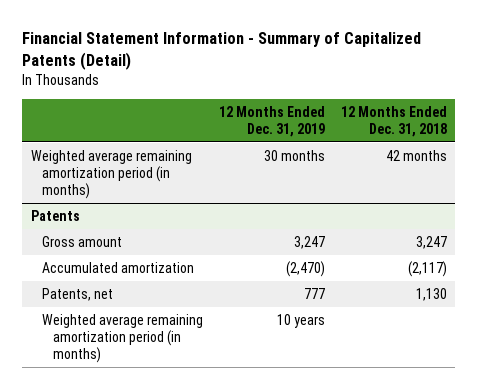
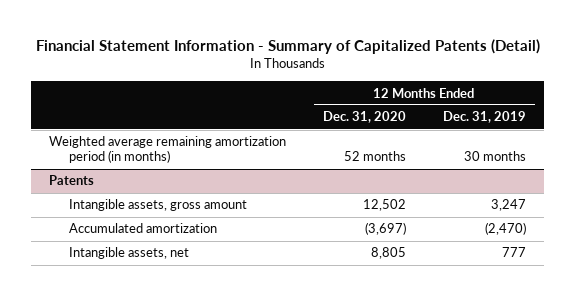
- | 12 Months Ended Dec. 31, 2019 | 12 Months Ended Dec. 31, 2018
+ | 12 Months Ended Dec. 31, 2020 | 12 Months Ended Dec. 31, 2019
@ Patents
- Gross amount | 3,247 | 3,247
+ Intangible assets, gross amount | 12,502 | 3,247
- Patents, net | 777 | 1,130
- Weighted average remaining amortization period (in months) | 10 years |
+ Intangible assets, net | 8,805 | 777

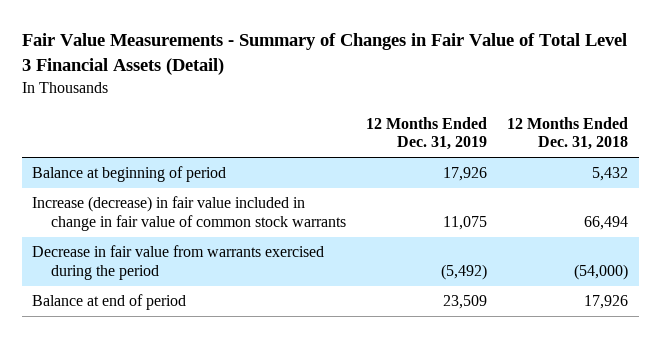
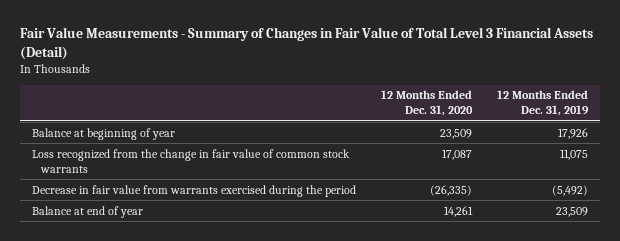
- | 12 Months Ended Dec. 31, 2019 | 12 Months Ended Dec. 31, 2018
+ | 12 Months Ended Dec. 31, 2020 | 12 Months Ended Dec. 31, 2019
- Balance at beginning of period | 17,926 | 5,432
- Increase (decrease) in fair value included in change in fair value of common stock warrants | 11,075 | 66,494
+ Balance at beginning of year | 23,509 | 17,926
+ Loss recognized from the change in fair value of common stock warrants | 17,087 | 11,075
- Balance at end of period | 23,509 | 17,926
+ Balance at end of year | 14,261 | 23,509

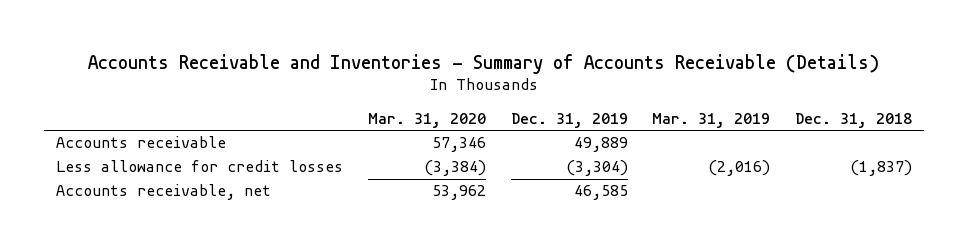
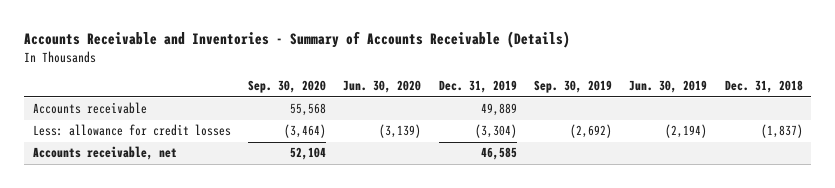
- | Mar. 31, 2020 | Dec. 31, 2019 | Mar. 31, 2019 | Dec. 31, 2018
+ | Sep. 30, 2020 | Jun. 30, 2020 | Dec. 31, 2019 | Sep. 30, 2019 | Jun. 30, 2019 | Dec. 31, 2018
- Less allowance for credit losses | (3,384) | (3,304) | (2,016) | (1,837)
+ Less: allowance for credit losses | (3,464) | (3,139) | (3,304) | (2,692) | (2,194) | (1,837)

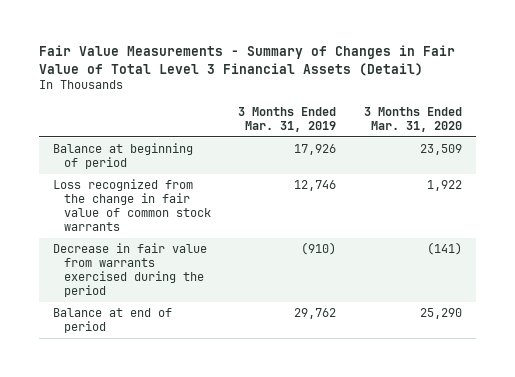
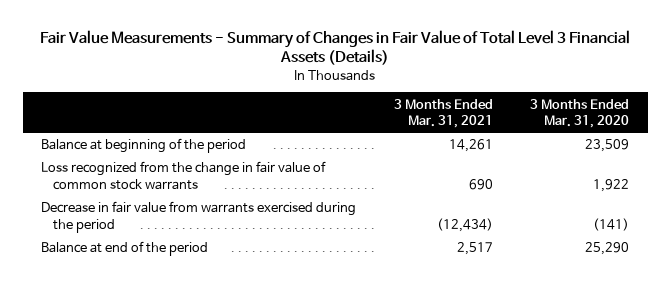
- Fair Value Measurements - Summary of Changes in Fair Value of Total Level 3 Financial Assets (Detail)
+ Fair Value Measurements - Summary of Changes in Fair Value of Total Level 3 Financial Assets (Details)
- | 3 Months Ended Mar. 31, 2019 | 3 Months Ended Mar. 31, 2020
+ | 3 Months Ended Mar. 31, 2021 | 3 Months Ended Mar. 31, 2020
- Balance at beginning of period | 17,926 | 23,509
+ Balance at beginning of the period | 14,261 | 23,509
- Balance at end of period | 29,762 | 25,290
+ Balance at end of the period | 2,517 | 25,290

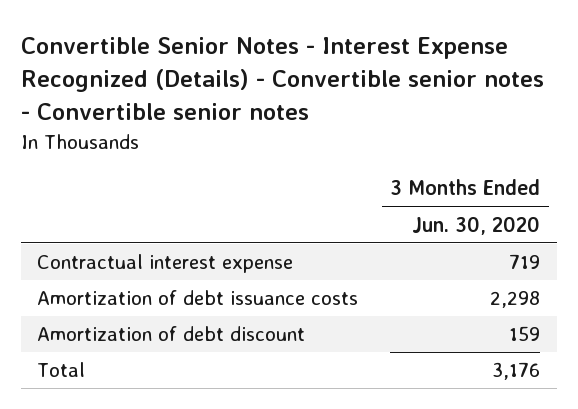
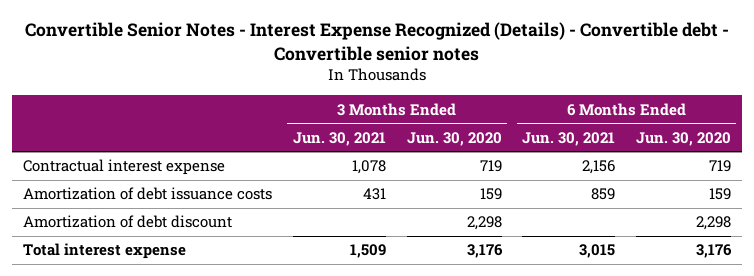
- Convertible Senior Notes - Interest Expense Recognized (Details) - Convertible senior notes - Convertible senior notes
+ Convertible Senior Notes - Interest Expense Recognized (Details) - Convertible debt - Convertible senior notes
- | 3 Months Ended Jun. 30, 2020
+ | 3 Months Ended Jun. 30, 2021 | 3 Months Ended Jun. 30, 2020 | 6 Months Ended Jun. 30, 2021 | 6 Months Ended Jun. 30, 2020
- Amortization of debt issuance costs | 2,298
- Amortization of debt discount | 159
- Total | 3,176
+ Amortization of debt issuance costs | 431 | 159 | 859 | 159
+ Amortization of debt discount | | 2,298 | | 2,298
+ Total interest expense | 1,509 | 3,176 | 3,015 | 3,176

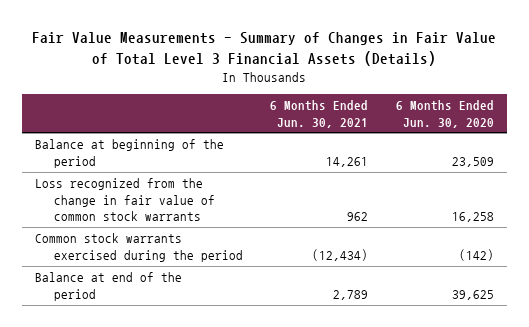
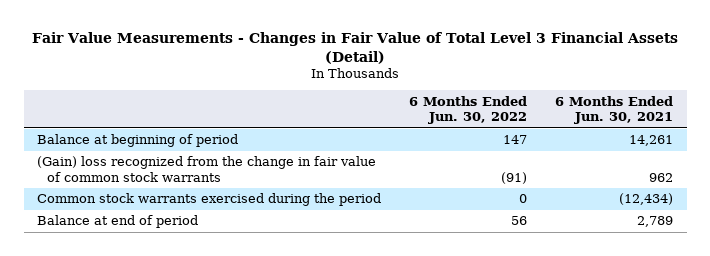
- Fair Value Measurements - Summary of Changes in Fair Value of Total Level 3 Financial Assets (Details)
+ Fair Value Measurements - Changes in Fair Value of Total Level 3 Financial Assets (Detail)
- | 6 Months Ended Jun. 30, 2021 | 6 Months Ended Jun. 30, 2020
+ | 6 Months Ended Jun. 30, 2022 | 6 Months Ended Jun. 30, 2021
- Balance at beginning of the period | 14,261 | 23,509
- Loss recognized from the change in fair value of common stock warrants | 962 | 16,258
+ Balance at beginning of period | 147 | 14,261
+ (Gain) loss recognized from the change in fair value of common stock warrants | (91) | 962
- Balance at end of the period | 2,789 | 39,625
+ Balance at end of period | 56 | 2,789

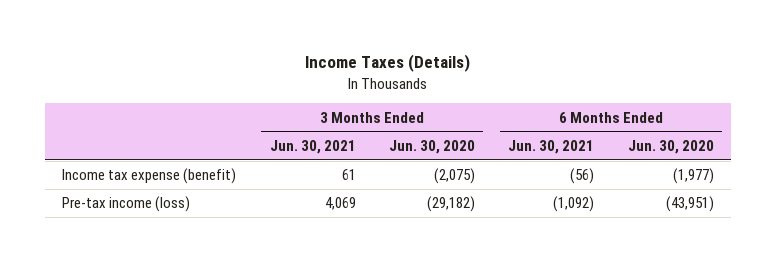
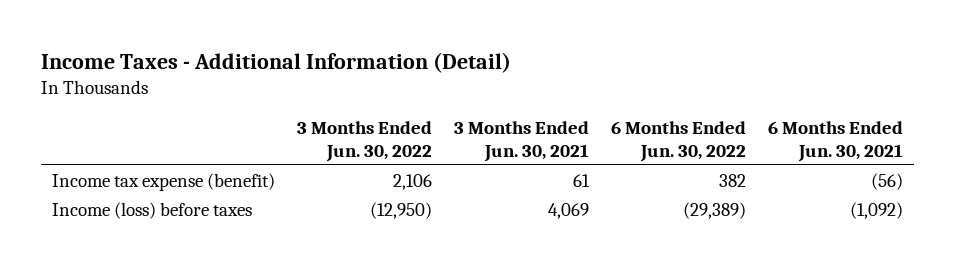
- Income Taxes (Details)
+ Income Taxes - Additional Information (Detail)
- | 3 Months Ended Jun. 30, 2021 | 3 Months Ended Jun. 30, 2020 | 6 Months Ended Jun. 30, 2021 | 6 Months Ended Jun. 30, 2020
+ | 3 Months Ended Jun. 30, 2022 | 3 Months Ended Jun. 30, 2021 | 6 Months Ended Jun. 30, 2022 | 6 Months Ended Jun. 30, 2021
- Pre-tax income (loss) | 4,069 | (29,182) | (1,092) | (43,951)
+ Income (loss) before taxes | (12,950) | 4,069 | (29,389) | (1,092)

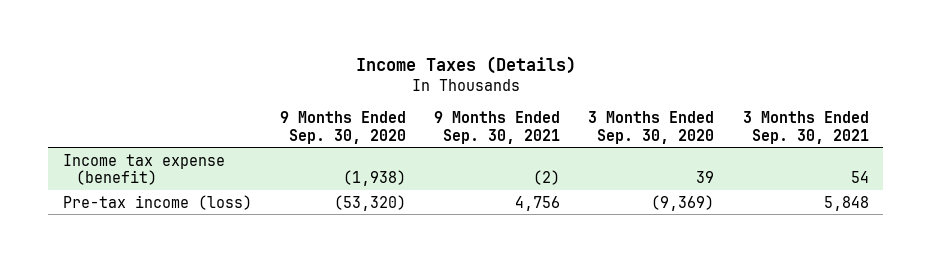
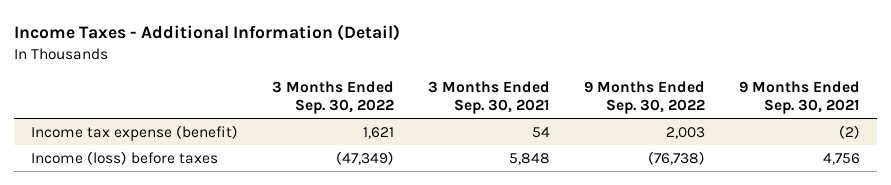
- Income Taxes (Details)
+ Income Taxes - Additional Information (Detail)
- | 9 Months Ended Sep. 30, 2020 | 9 Months Ended Sep. 30, 2021 | 3 Months Ended Sep. 30, 2020 | 3 Months Ended Sep. 30, 2021
+ | 3 Months Ended Sep. 30, 2022 | 3 Months Ended Sep. 30, 2021 | 9 Months Ended Sep. 30, 2022 | 9 Months Ended Sep. 30, 2021
- Pre-tax income (loss) | (53,320) | 4,756 | (9,369) | 5,848
+ Income (loss) before taxes | (47,349) | 5,848 | (76,738) | 4,756

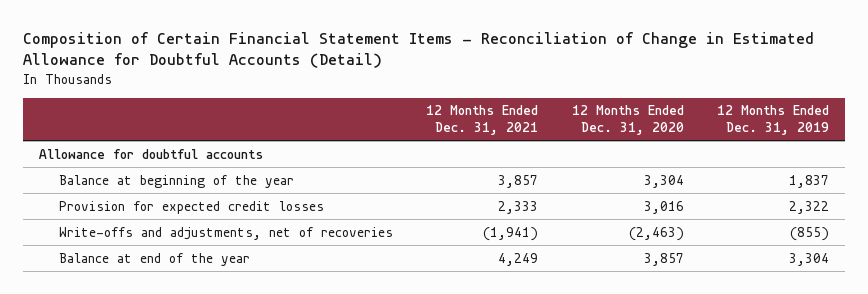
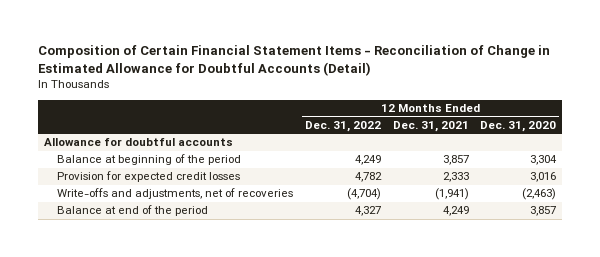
- | 12 Months Ended Dec. 31, 2021 | 12 Months Ended Dec. 31, 2020 | 12 Months Ended Dec. 31, 2019
+ | 12 Months Ended Dec. 31, 2022 | 12 Months Ended Dec. 31, 2021 | 12 Months Ended Dec. 31, 2020
- Balance at beginning of the year | 3,857 | 3,304 | 1,837
+ Balance at beginning of the period | 4,249 | 3,857 | 3,304
- Balance at end of the year | 4,249 | 3,857 | 3,304
+ Balance at end of the period | 4,327 | 4,249 | 3,857

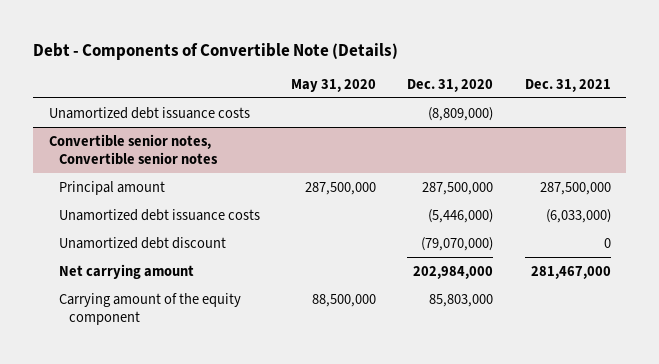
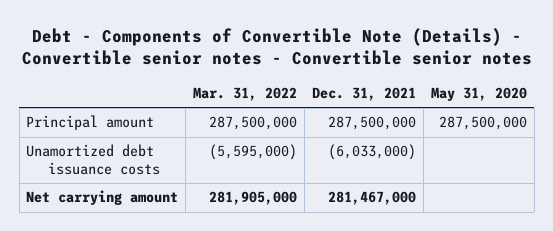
- Debt - Components of Convertible Note (Details)
+ Debt - Components of Convertible Note (Details) - Convertible senior notes - Convertible senior notes
- | May 31, 2020 | Dec. 31, 2020 | Dec. 31, 2021
+ | Mar. 31, 2022 | Dec. 31, 2021 | May 31, 2020
- Unamortized debt issuance costs | | (8,809,000) |
- Convertible senior notes, Convertible senior notes
- Unamortized debt discount | | (79,070,000) | 0
- Carrying amount of the equity component | 88,500,000 | 85,803,000 |

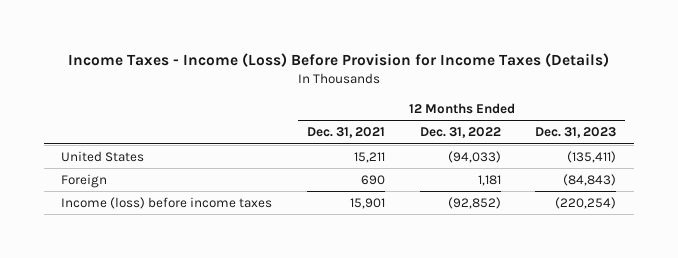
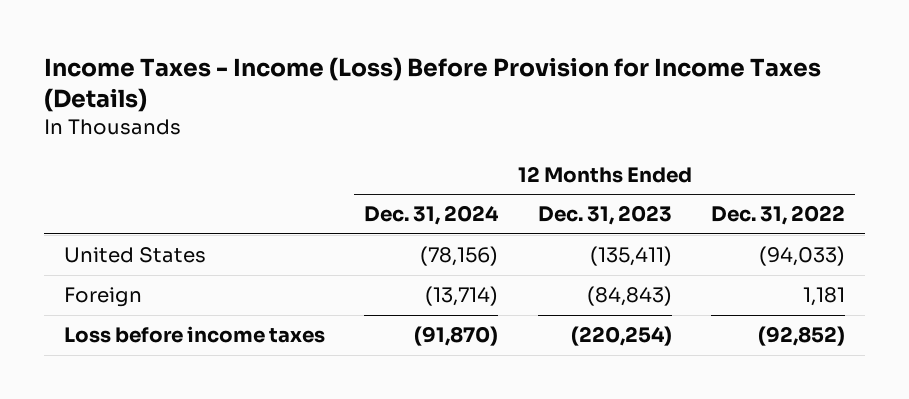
- | 12 Months Ended Dec. 31, 2021 | 12 Months Ended Dec. 31, 2022 | 12 Months Ended Dec. 31, 2023
+ | 12 Months Ended Dec. 31, 2024 | 12 Months Ended Dec. 31, 2023 | 12 Months Ended Dec. 31, 2022
- Income (loss) before income taxes | 15,901 | (92,852) | (220,254)
+ Loss before income taxes | (91,870) | (220,254) | (92,852)

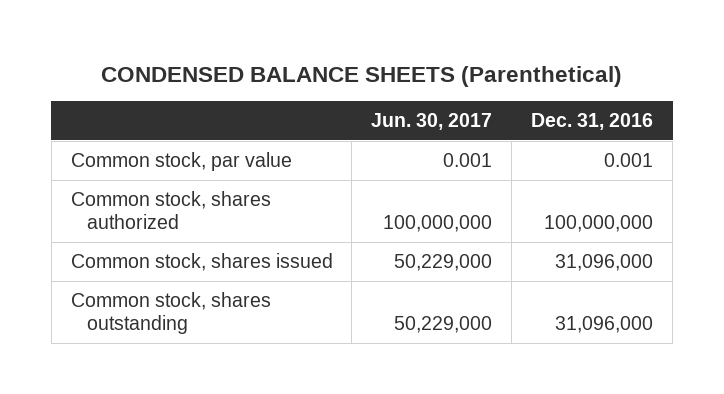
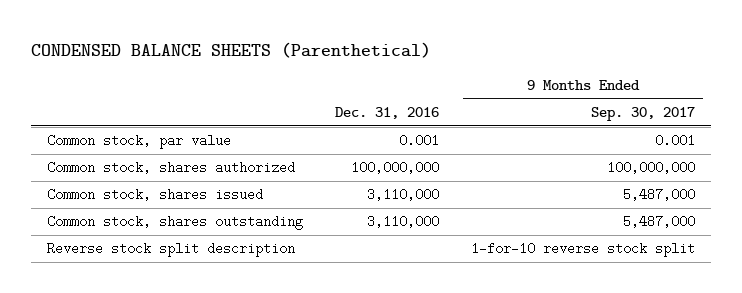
- | Jun. 30, 2017 | Dec. 31, 2016
+ | Dec. 31, 2016 | 9 Months Ended Sep. 30, 2017
- Common stock, shares issued | 50,229,000 | 31,096,000
- Common stock, shares outstanding | 50,229,000 | 31,096,000
+ Common stock, shares issued | 3,110,000 | 5,487,000
+ Common stock, shares outstanding | 3,110,000 | 5,487,000
+ Reverse stock split description | | 1-for-10 reverse stock split

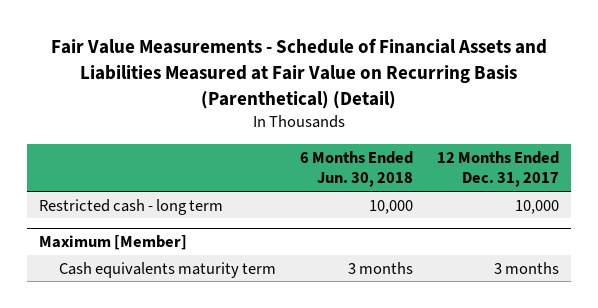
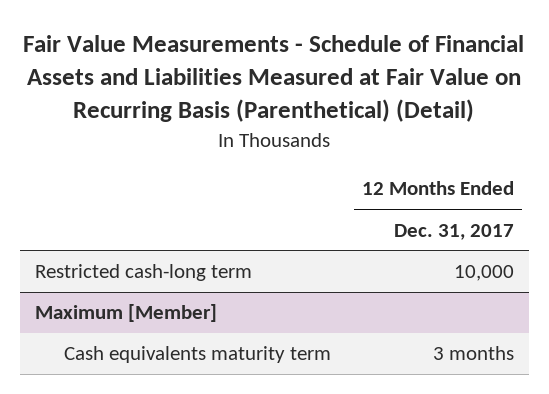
- | 6 Months Ended Jun. 30, 2018 | 12 Months Ended Dec. 31, 2017
+ | 12 Months Ended Dec. 31, 2017
- Restricted cash - long term | 10,000 | 10,000
+ Restricted cash-long term | 10,000

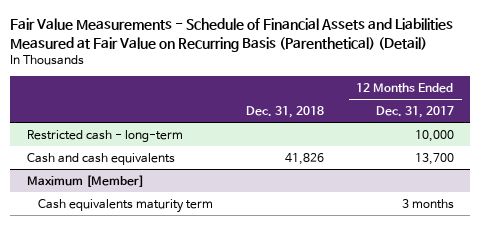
- | 12 Months Ended Dec. 31, 2017
+ | Dec. 31, 2018 | 12 Months Ended Dec. 31, 2017
- Restricted cash-long term | 10,000
+ Restricted cash - long-term | | 10,000
+ Cash and cash equivalents | 41,826 | 13,700

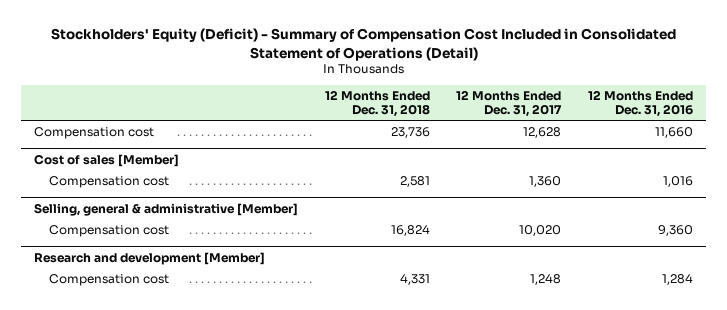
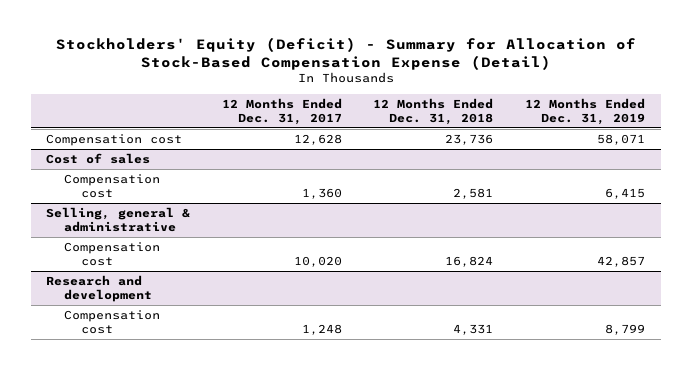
- Stockholders' Equity (Deficit) - Summary of Compensation Cost Included in Consolidated Statement of Operations (Detail)
+ Stockholders' Equity (Deficit) - Summary for Allocation of Stock-Based Compensation Expense (Detail)
- | 12 Months Ended Dec. 31, 2018 | 12 Months Ended Dec. 31, 2017 | 12 Months Ended Dec. 31, 2016
+ | 12 Months Ended Dec. 31, 2017 | 12 Months Ended Dec. 31, 2018 | 12 Months Ended Dec. 31, 2019
- Cost of sales [Member]
+ Cost of sales
- Selling, general & administrative [Member]
+ Selling, general & administrative
- Research and development [Member]
+ Research and development

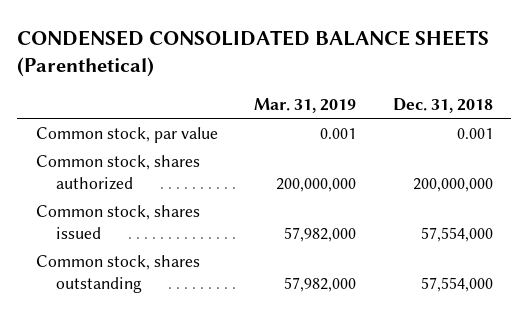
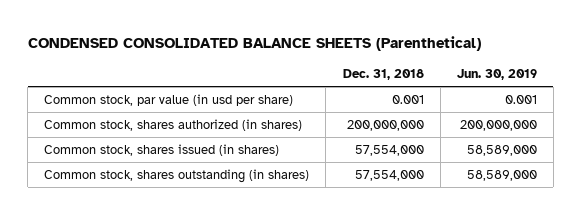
- | Mar. 31, 2019 | Dec. 31, 2018
+ | Dec. 31, 2018 | Jun. 30, 2019
- Common stock, par value | 0.001 | 0.001
- Common stock, shares authorized | 200,000,000 | 200,000,000
- Common stock, shares issued | 57,982,000 | 57,554,000
- Common stock, shares outstanding | 57,982,000 | 57,554,000
+ Common stock, par value (in usd per share) | 0.001 | 0.001
+ Common stock, shares authorized (in shares) | 200,000,000 | 200,000,000
+ Common stock, shares issued (in shares) | 57,554,000 | 58,589,000
+ Common stock, shares outstanding (in shares) | 57,554,000 | 58,589,000

